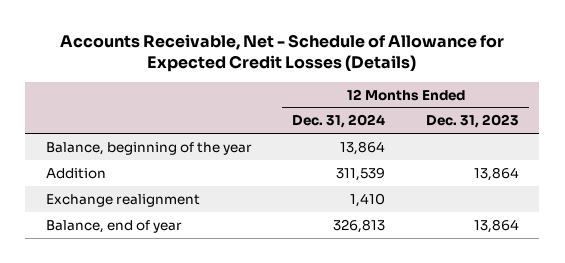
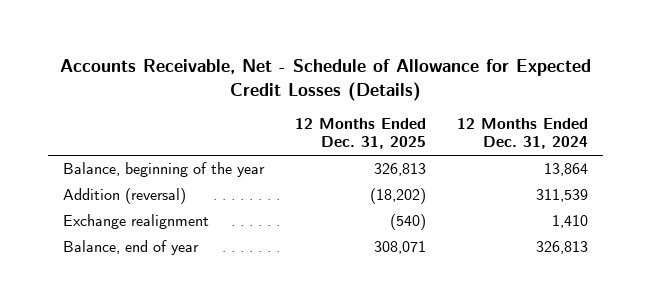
- | 12 Months Ended Dec. 31, 2024 | 12 Months Ended Dec. 31, 2023
+ | 12 Months Ended Dec. 31, 2025 | 12 Months Ended Dec. 31, 2024
- Addition | 311,539 | 13,864
+ Addition (reversal) | (18,202) | 311,539

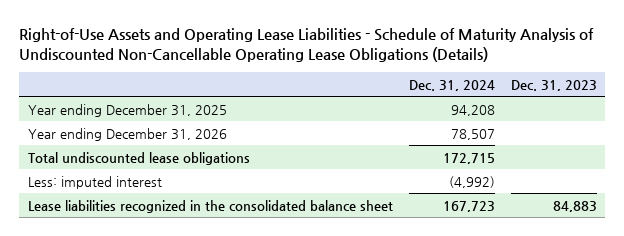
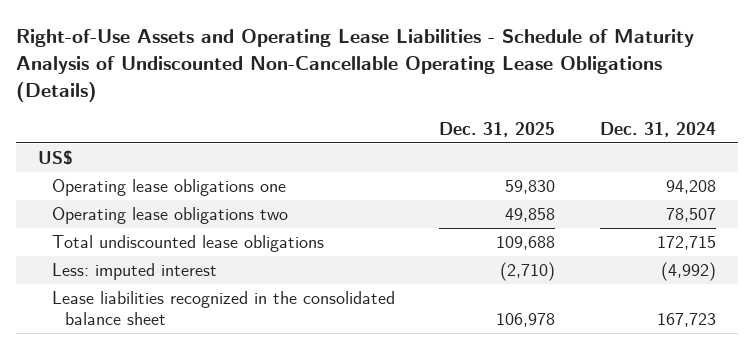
- | Dec. 31, 2024 | Dec. 31, 2023
+ | Dec. 31, 2025 | Dec. 31, 2024
- Year ending December 31, 2025 | 94,208 |
- Year ending December 31, 2026 | 78,507 |
+ US$
+ Operating lease obligations one | 59,830 | 94,208
+ Operating lease obligations two | 49,858 | 78,507

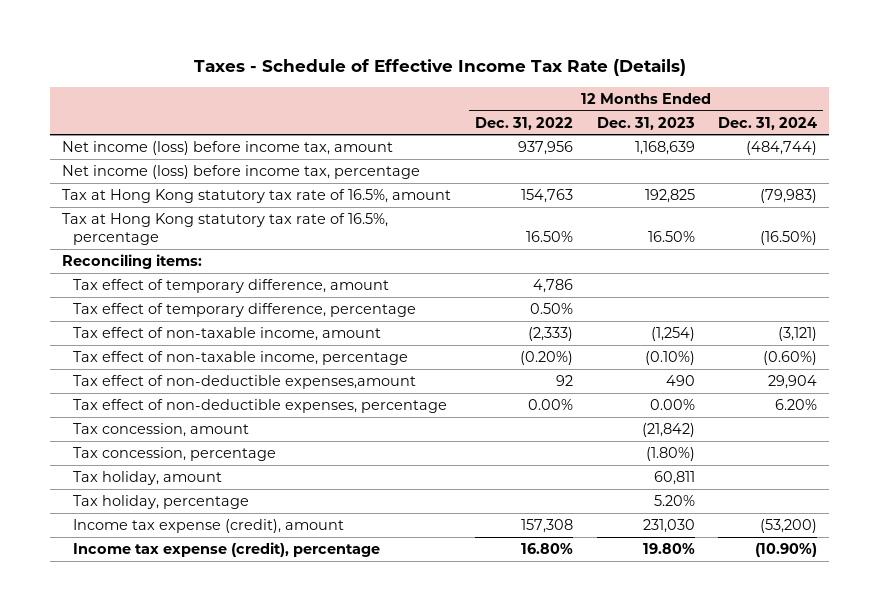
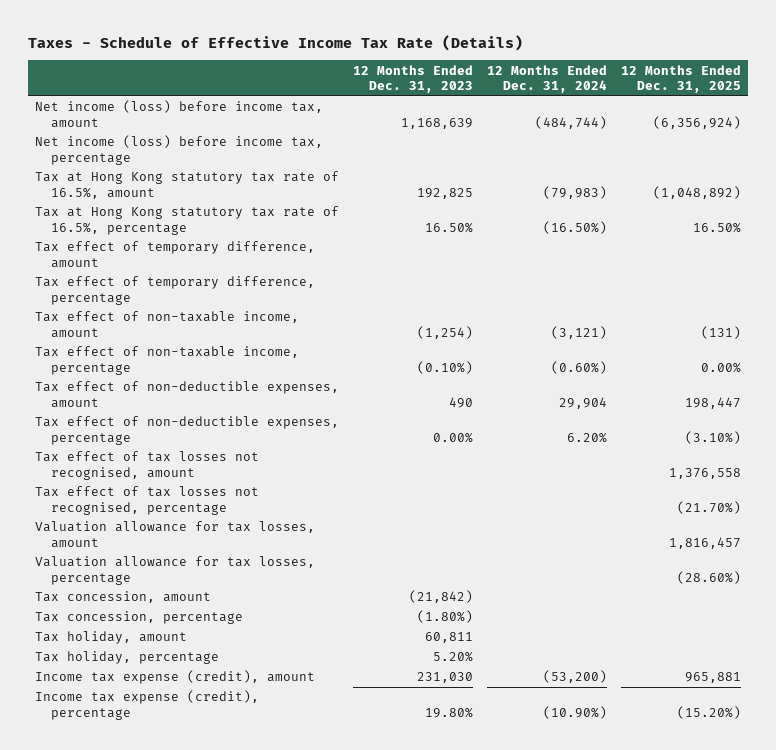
- | 12 Months Ended Dec. 31, 2022 | 12 Months Ended Dec. 31, 2023 | 12 Months Ended Dec. 31, 2024
+ | 12 Months Ended Dec. 31, 2023 | 12 Months Ended Dec. 31, 2024 | 12 Months Ended Dec. 31, 2025
- Reconciling items:
- Tax effect of non-deductible expenses,amount | 92 | 490 | 29,904
+ Tax effect of non-deductible expenses, amount | 490 | 29,904 | 198,447
+ Tax effect of tax losses not recognised, amount | | | 1,376,558
+ Tax effect of tax losses not recognised, percentage | | | (21.70%)
+ Valuation allowance for tax losses, amount | | | 1,816,457
+ Valuation allowance for tax losses, percentage | | | (28.60%)

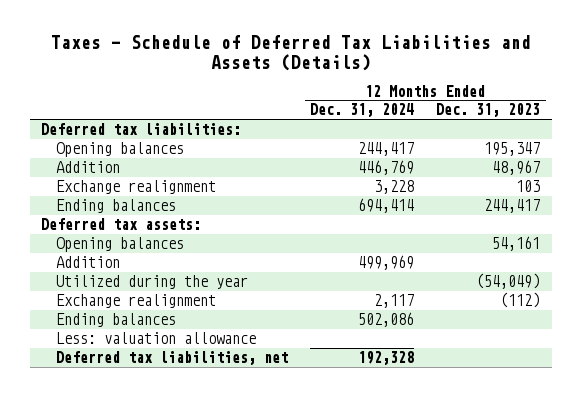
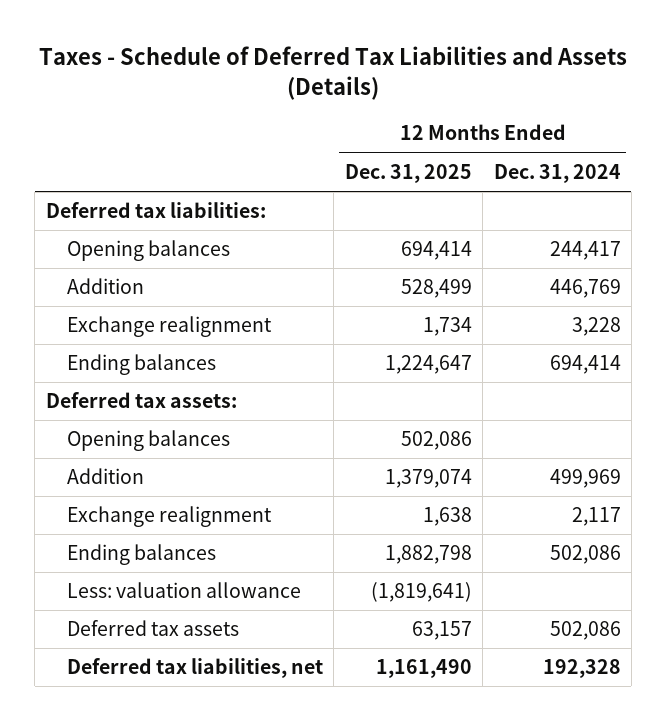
- | 12 Months Ended Dec. 31, 2024 | 12 Months Ended Dec. 31, 2023
+ | 12 Months Ended Dec. 31, 2025 | 12 Months Ended Dec. 31, 2024
- Utilized during the year | | (54,049)
+ Deferred tax assets | 63,157 | 502,086

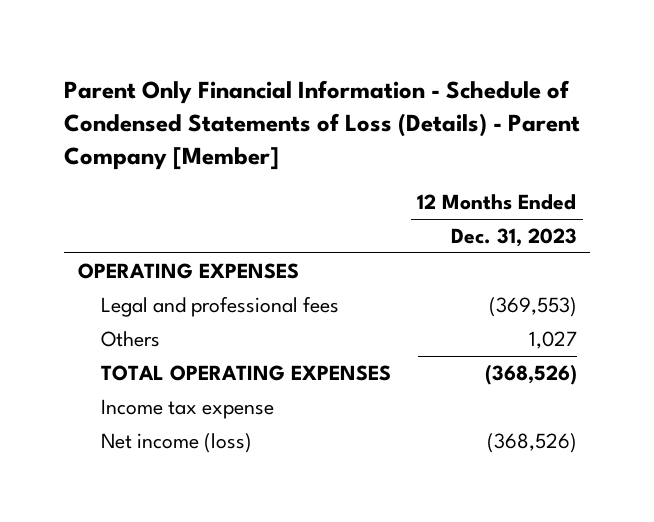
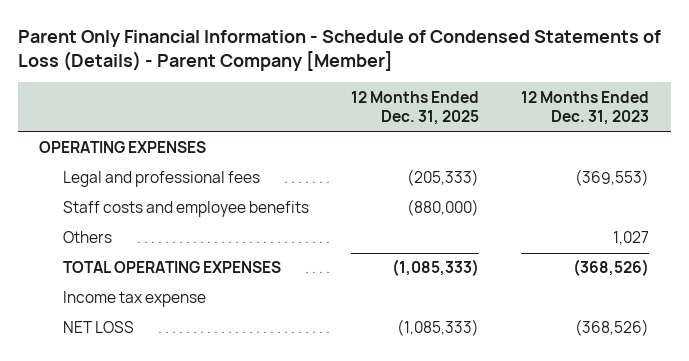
- | 12 Months Ended Dec. 31, 2023
+ | 12 Months Ended Dec. 31, 2025 | 12 Months Ended Dec. 31, 2023
+ Staff costs and employee benefits | (880,000) |
- Net income (loss) | (368,526)
+ NET LOSS | (1,085,333) | (368,526)

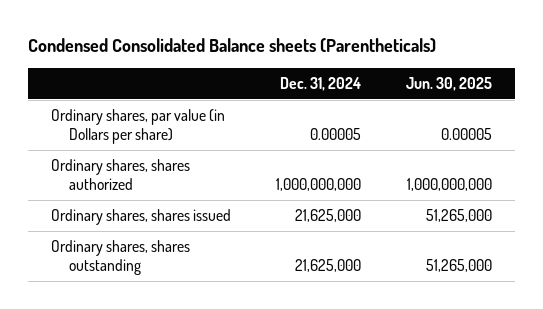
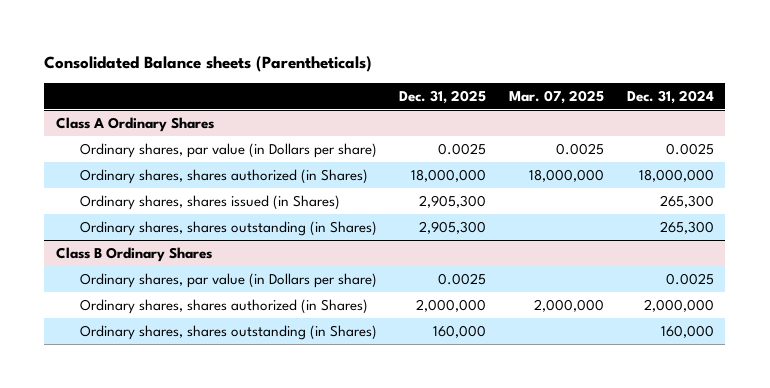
- Condensed Consolidated Balance sheets (Parentheticals)
+ Consolidated Balance sheets (Parentheticals)
- | Dec. 31, 2024 | Jun. 30, 2025
+ | Dec. 31, 2025 | Mar. 07, 2025 | Dec. 31, 2024
- Ordinary shares, par value (in Dollars per share) | 0.00005 | 0.00005
- Ordinary shares, shares authorized | 1,000,000,000 | 1,000,000,000
- Ordinary shares, shares issued | 21,625,000 | 51,265,000
- Ordinary shares, shares outstanding | 21,625,000 | 51,265,000
+ Class A Ordinary Shares
+ Ordinary shares, par value (in Dollars per share) | 0.0025 | 0.0025 | 0.0025
+ Ordinary shares, shares authorized (in Shares) | 18,000,000 | 18,000,000 | 18,000,000
+ Ordinary shares, shares issued (in Shares) | 2,905,300 | | 265,300
+ Ordinary shares, shares outstanding (in Shares) | 2,905,300 | | 265,300
+ Class B Ordinary Shares
+ Ordinary shares, par value (in Dollars per share) | 0.0025 | | 0.0025
+ Ordinary shares, shares authorized (in Shares) | 2,000,000 | 2,000,000 | 2,000,000
+ Ordinary shares, shares outstanding (in Shares) | 160,000 | | 160,000

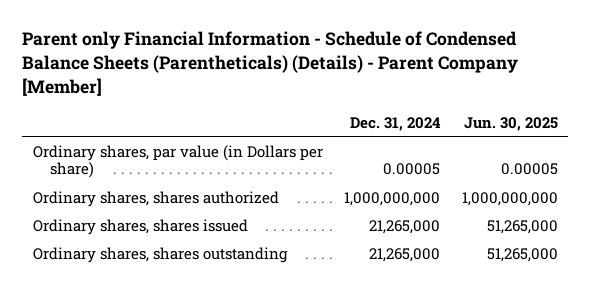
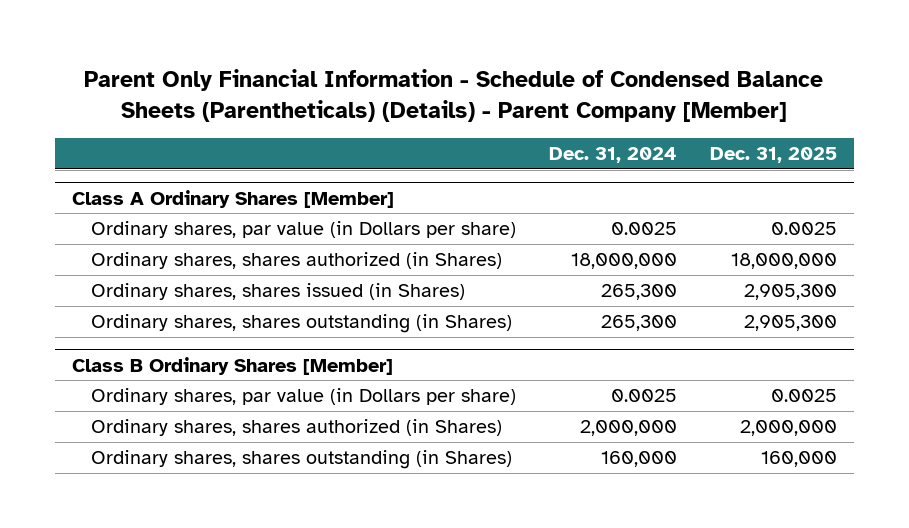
- Parent only Financial Information - Schedule of Condensed Balance Sheets (Parentheticals) (Details) - Parent Company [Member]
+ Parent Only Financial Information - Schedule of Condensed Balance Sheets (Parentheticals) (Details) - Parent Company [Member]
- | Dec. 31, 2024 | Jun. 30, 2025
+ | Dec. 31, 2024 | Dec. 31, 2025
- Ordinary shares, par value (in Dollars per share) | 0.00005 | 0.00005
- Ordinary shares, shares authorized | 1,000,000,000 | 1,000,000,000
- Ordinary shares, shares issued | 21,265,000 | 51,265,000
- Ordinary shares, shares outstanding | 21,265,000 | 51,265,000
+ Class A Ordinary Shares [Member]
+ Ordinary shares, par value (in Dollars per share) | 0.0025 | 0.0025
+ Ordinary shares, shares authorized (in Shares) | 18,000,000 | 18,000,000
+ Ordinary shares, shares issued (in Shares) | 265,300 | 2,905,300
+ Ordinary shares, shares outstanding (in Shares) | 265,300 | 2,905,300
+ Class B Ordinary Shares [Member]
+ Ordinary shares, par value (in Dollars per share) | 0.0025 | 0.0025
+ Ordinary shares, shares authorized (in Shares) | 2,000,000 | 2,000,000
+ Ordinary shares, shares outstanding (in Shares) | 160,000 | 160,000

